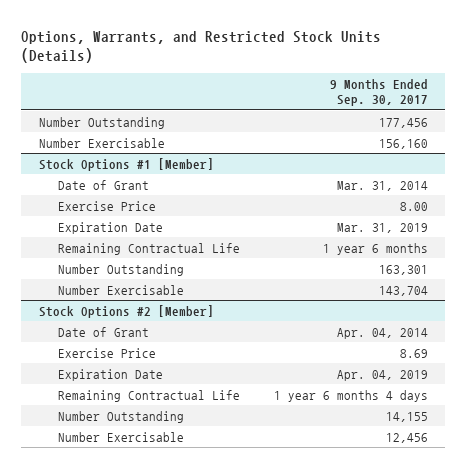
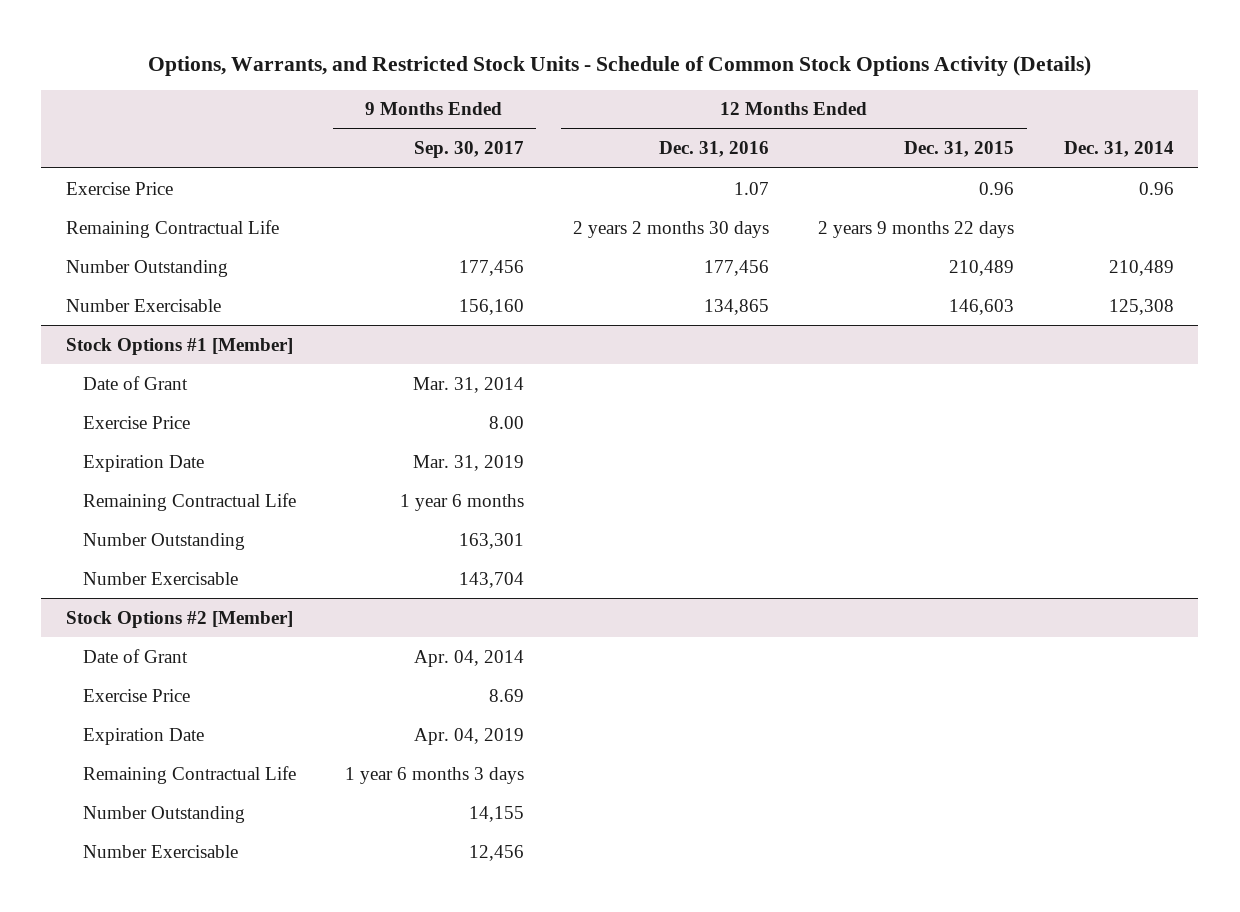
- Options, Warrants, and Restricted Stock Units (Details)
+ Options, Warrants, and Restricted Stock Units - Schedule of Common Stock Options Activity (Details)
- | 9 Months Ended Sep. 30, 2017
+ | 9 Months Ended Sep. 30, 2017 | 12 Months Ended Dec. 31, 2016 | 12 Months Ended Dec. 31, 2015 | Dec. 31, 2014
+ Exercise Price | | 1.07 | 0.96 | 0.96
+ Remaining Contractual Life | | 2 years 2 months 30 days | 2 years 9 months 22 days |
@ Stock Options #2 [Member]
- Remaining Contractual Life | 1 year 6 months 4 days
+ Remaining Contractual Life | 1 year 6 months 3 days | | |

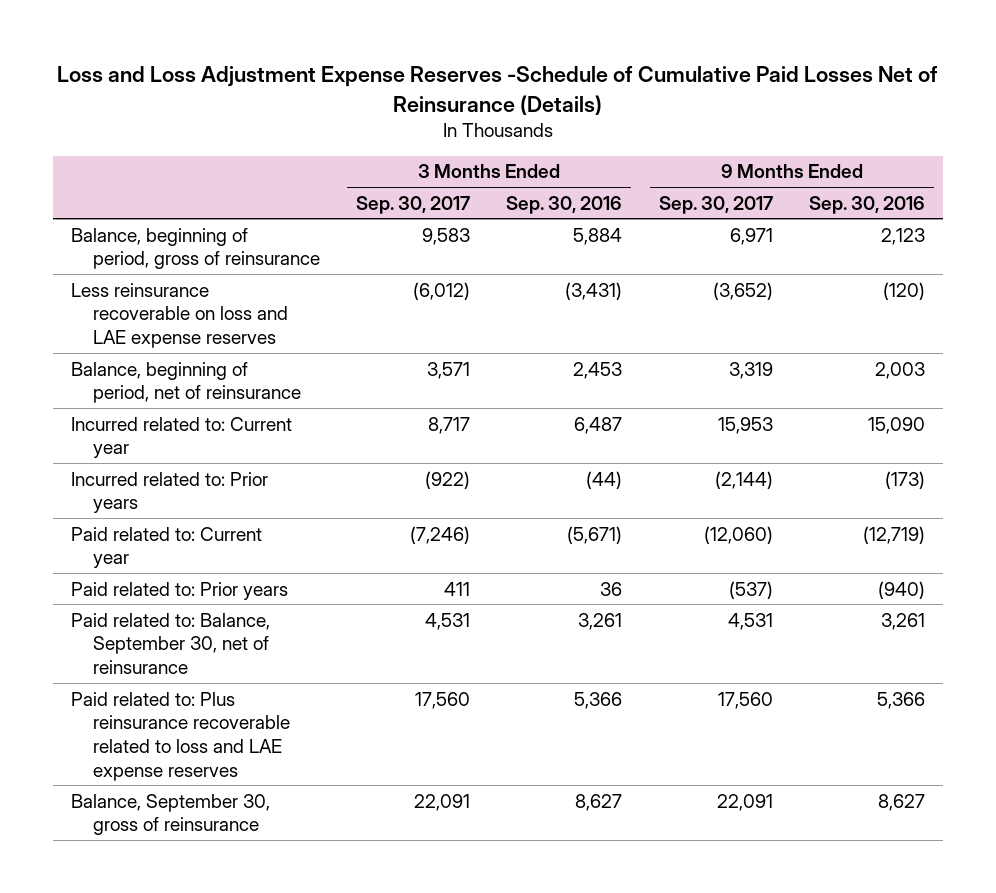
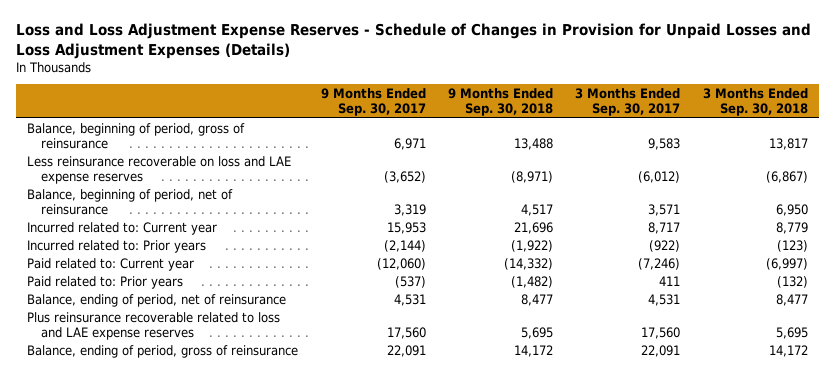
- Loss and Loss Adjustment Expense Reserves -Schedule of Cumulative Paid Losses Net of Reinsurance (Details)
+ Loss and Loss Adjustment Expense Reserves - Schedule of Changes in Provision for Unpaid Losses and Loss Adjustment Expenses (Details)
- | 3 Months Ended Sep. 30, 2017 | 3 Months Ended Sep. 30, 2016 | 9 Months Ended Sep. 30, 2017 | 9 Months Ended Sep. 30, 2016
+ | 9 Months Ended Sep. 30, 2017 | 9 Months Ended Sep. 30, 2018 | 3 Months Ended Sep. 30, 2017 | 3 Months Ended Sep. 30, 2018
- Paid related to: Balance, September 30, net of reinsurance | 4,531 | 3,261 | 4,531 | 3,261
- Paid related to: Plus reinsurance recoverable related to loss and LAE expense reserves | 17,560 | 5,366 | 17,560 | 5,366
- Balance, September 30, gross of reinsurance | 22,091 | 8,627 | 22,091 | 8,627
+ Balance, ending of period, net of reinsurance | 4,531 | 8,477 | 4,531 | 8,477
+ Plus reinsurance recoverable related to loss and LAE expense reserves | 17,560 | 5,695 | 17,560 | 5,695
+ Balance, ending of period, gross of reinsurance | 22,091 | 14,172 | 22,091 | 14,172

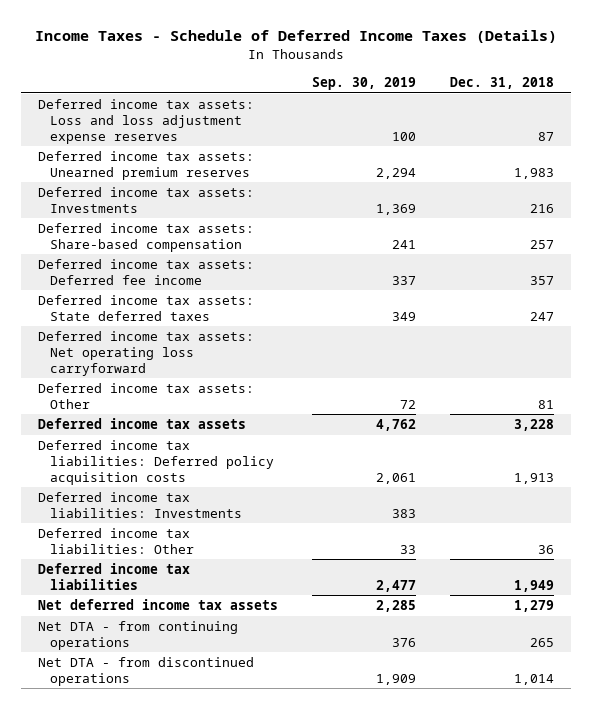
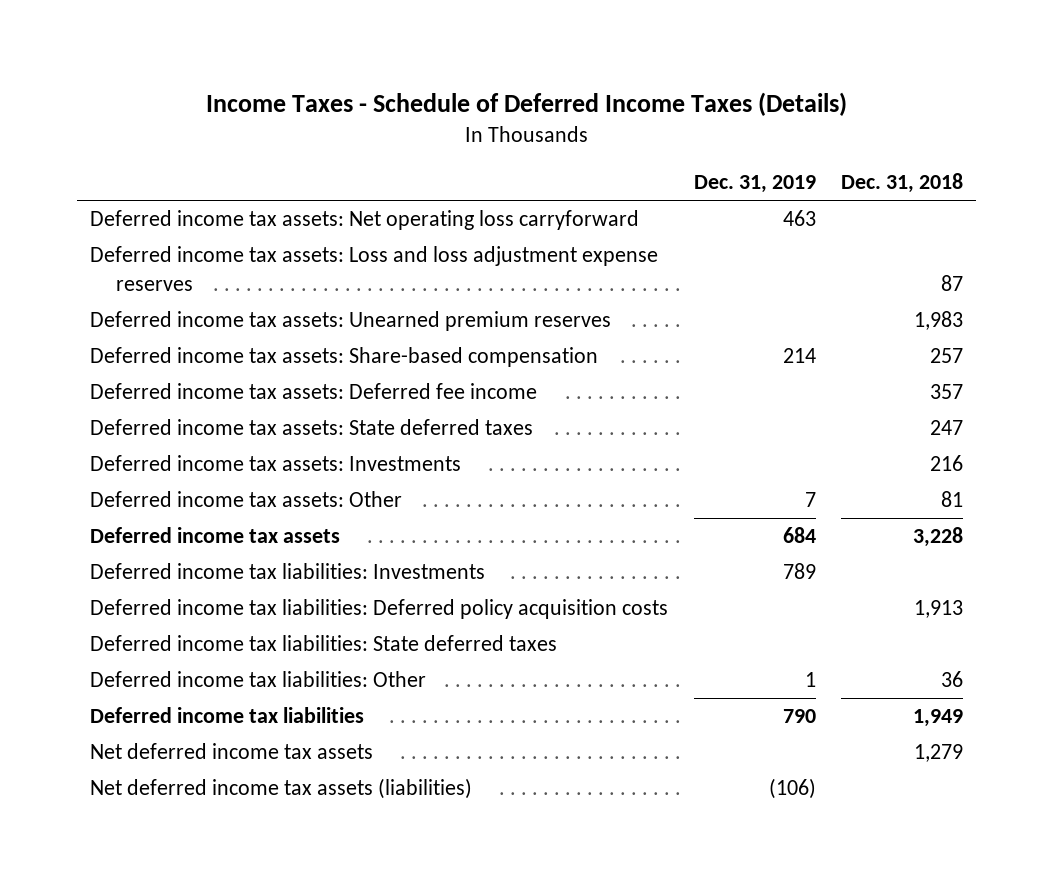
- | Sep. 30, 2019 | Dec. 31, 2018
+ | Dec. 31, 2019 | Dec. 31, 2018
moved up: Deferred income tax assets: Net operating loss carryforward | 463 |
moved down: Deferred income tax assets: Investments | | 216
moved down: Deferred income tax liabilities: Deferred policy acquisition costs | | 1,913
+ Deferred income tax liabilities: State deferred taxes
- Net DTA - from continuing operations | 376 | 265
- Net DTA - from discontinued operations | 1,909 | 1,014
+ Net deferred income tax assets (liabilities) | (106) |

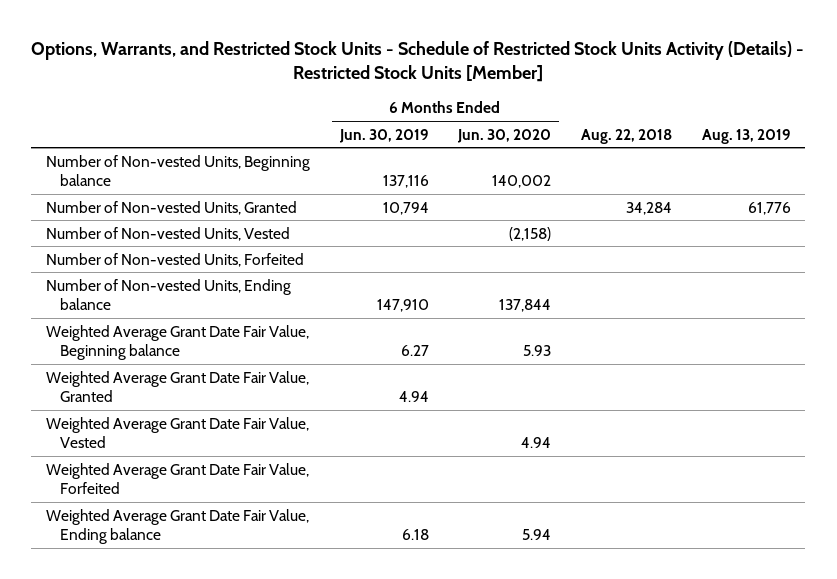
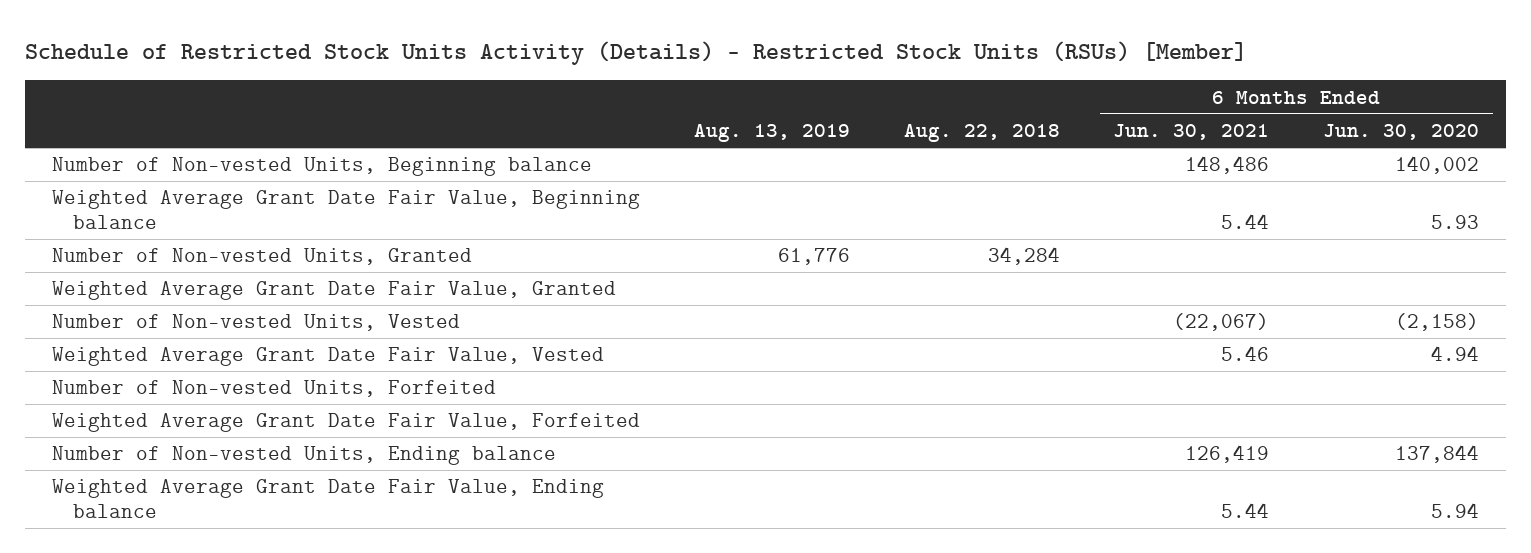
- Options, Warrants, and Restricted Stock Units - Schedule of Restricted Stock Units Activity (Details) - Restricted Stock Units [Member]
+ Schedule of Restricted Stock Units Activity (Details) - Restricted Stock Units (RSUs) [Member]
- | 6 Months Ended Jun. 30, 2019 | 6 Months Ended Jun. 30, 2020 | Aug. 22, 2018 | Aug. 13, 2019
+ | Aug. 13, 2019 | Aug. 22, 2018 | 6 Months Ended Jun. 30, 2021 | 6 Months Ended Jun. 30, 2020
moved down: Number of Non-vested Units, Granted | 61,776 | 34,284 | |
moved down: Number of Non-vested Units, Vested | | | (22,067) | (2,158)
moved down: Number of Non-vested Units, Forfeited
moved down: Number of Non-vested Units, Ending balance | | | 126,419 | 137,844

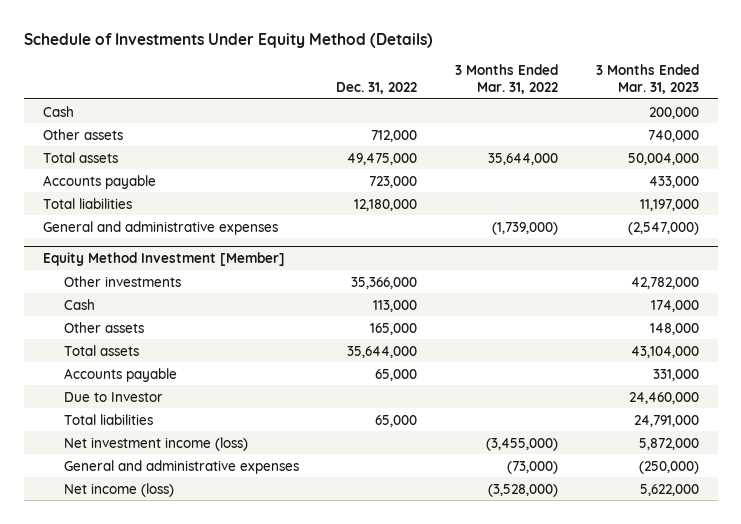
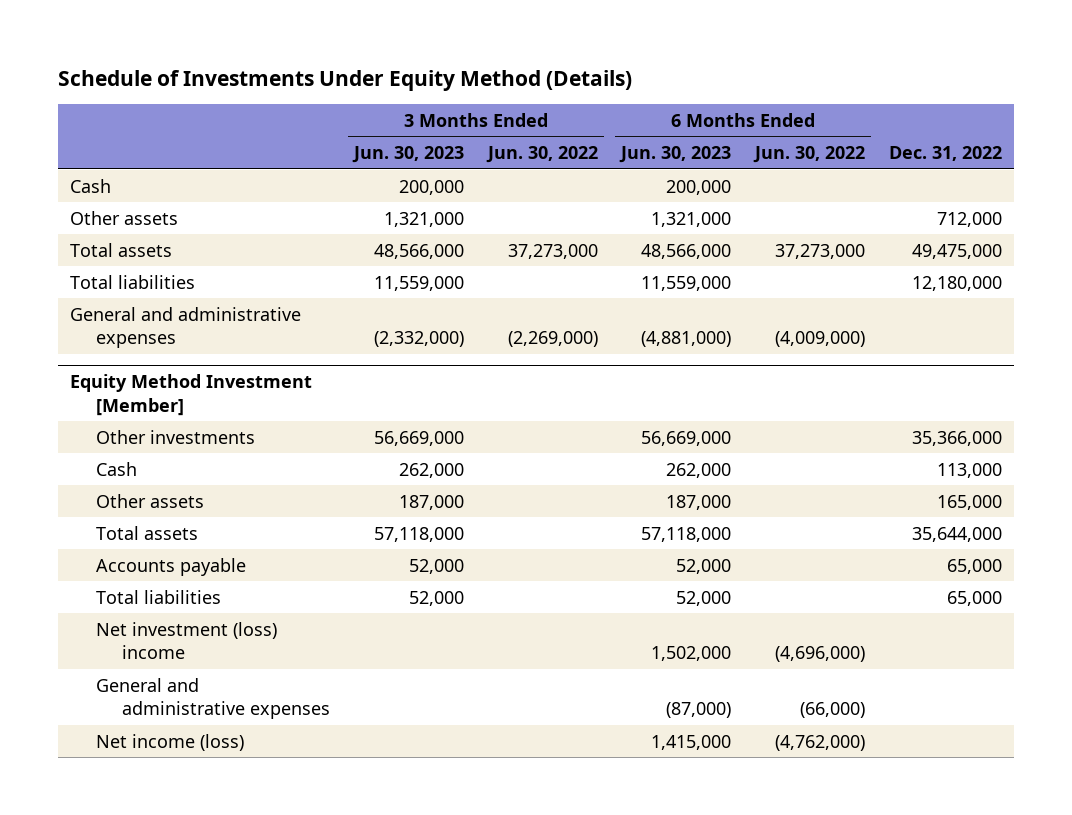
- | Dec. 31, 2022 | 3 Months Ended Mar. 31, 2022 | 3 Months Ended Mar. 31, 2023
+ | 3 Months Ended Jun. 30, 2023 | 3 Months Ended Jun. 30, 2022 | 6 Months Ended Jun. 30, 2023 | 6 Months Ended Jun. 30, 2022 | Dec. 31, 2022
- Accounts payable | 723,000 | | 433,000
@ Equity Method Investment [Member]
- Due to Investor | | | 24,460,000
- Net investment income (loss) | | (3,455,000) | 5,872,000
+ Net investment (loss) income | | | 1,502,000 | (4,696,000) |

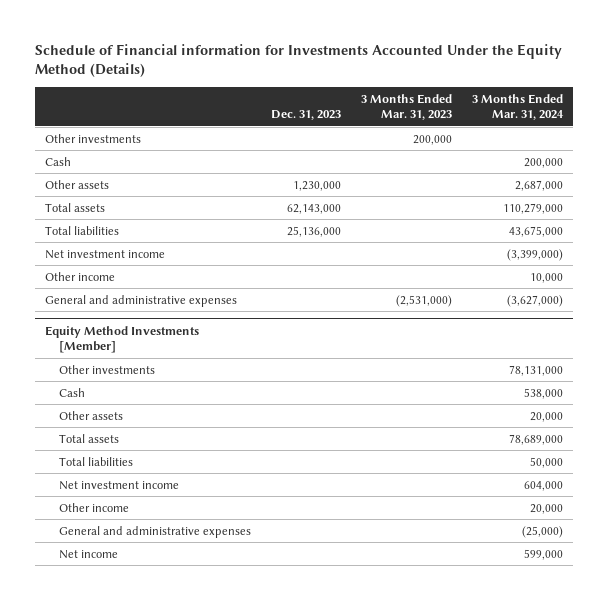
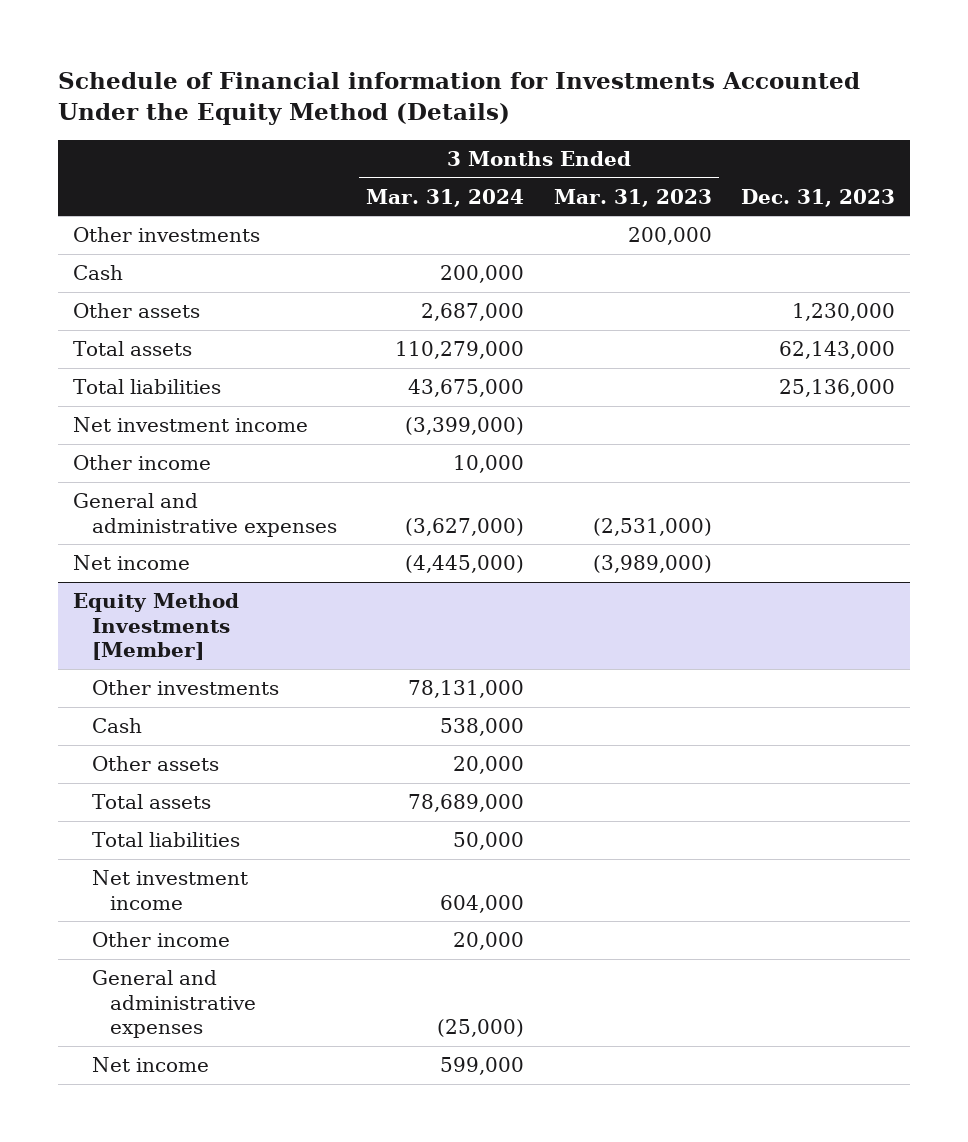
- | Dec. 31, 2023 | 3 Months Ended Mar. 31, 2023 | 3 Months Ended Mar. 31, 2024
+ | 3 Months Ended Mar. 31, 2024 | 3 Months Ended Mar. 31, 2023 | Dec. 31, 2023
+ Net income | (4,445,000) | (3,989,000) |

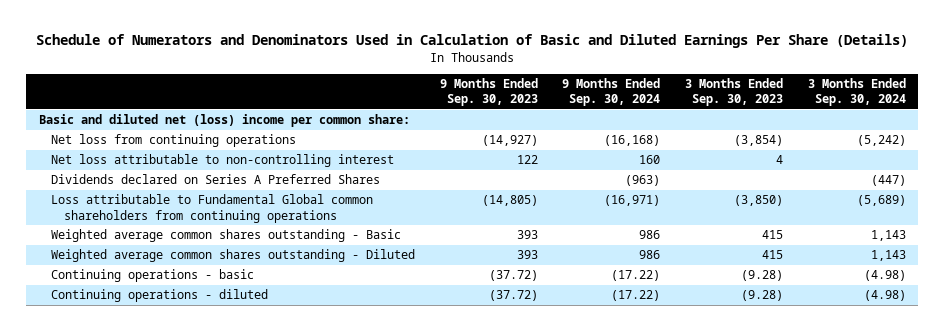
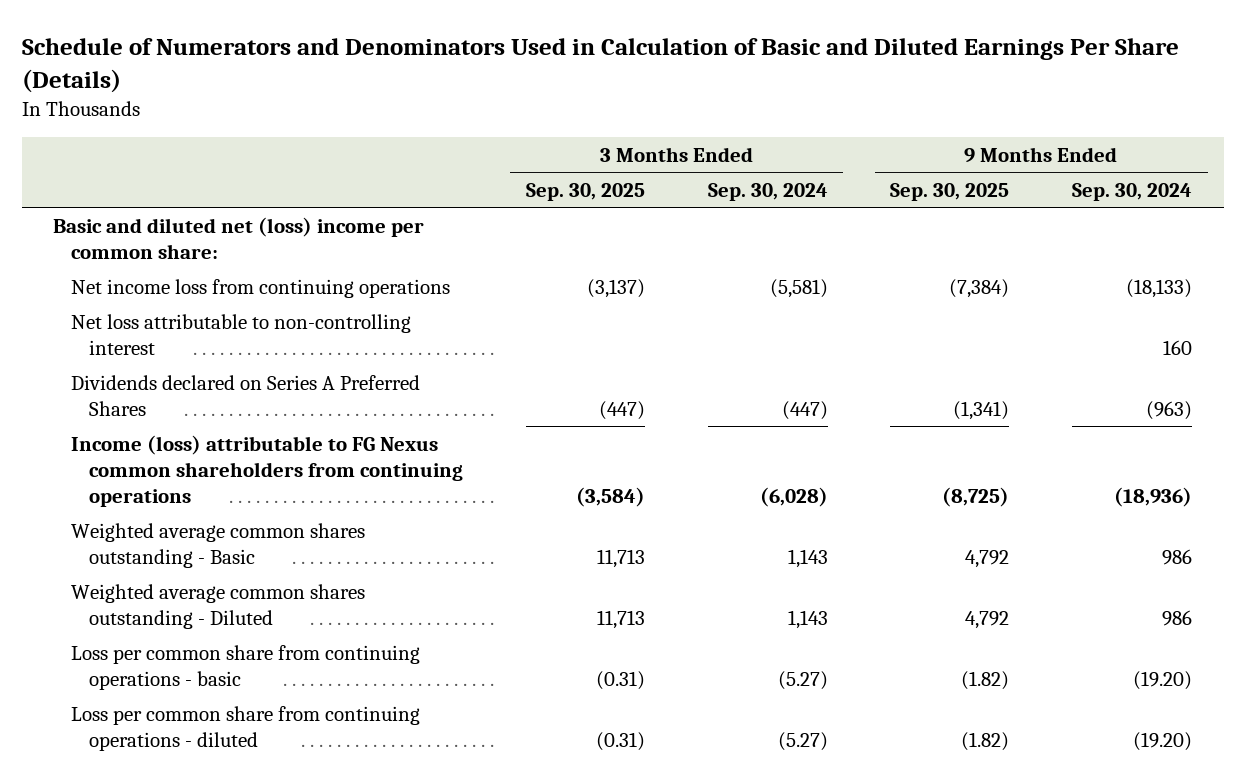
- | 9 Months Ended Sep. 30, 2023 | 9 Months Ended Sep. 30, 2024 | 3 Months Ended Sep. 30, 2023 | 3 Months Ended Sep. 30, 2024
+ | 3 Months Ended Sep. 30, 2025 | 3 Months Ended Sep. 30, 2024 | 9 Months Ended Sep. 30, 2025 | 9 Months Ended Sep. 30, 2024
- Net loss from continuing operations | (14,927) | (16,168) | (3,854) | (5,242)
+ Net income loss from continuing operations | (3,137) | (5,581) | (7,384) | (18,133)
- Loss attributable to Fundamental Global common shareholders from continuing operations | (14,805) | (16,971) | (3,850) | (5,689)
+ Income (loss) attributable to FG Nexus common shareholders from continuing operations | (3,584) | (6,028) | (8,725) | (18,936)
- Continuing operations - basic | (37.72) | (17.22) | (9.28) | (4.98)
- Continuing operations - diluted | (37.72) | (17.22) | (9.28) | (4.98)
+ Loss per common share from continuing operations - basic | (0.31) | (5.27) | (1.82) | (19.20)
+ Loss per common share from continuing operations - diluted | (0.31) | (5.27) | (1.82) | (19.20)

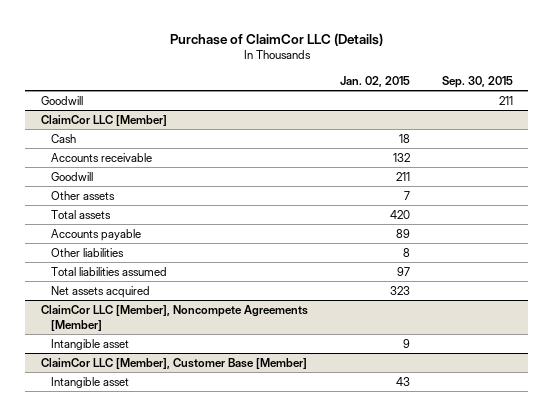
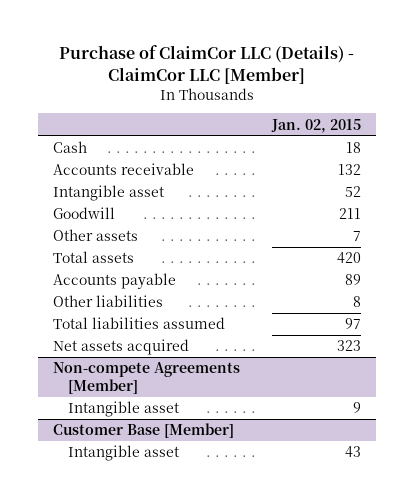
- Purchase of ClaimCor LLC (Details)
+ Purchase of ClaimCor LLC (Details) - ClaimCor LLC [Member]
- | Jan. 02, 2015 | Sep. 30, 2015
+ | Jan. 02, 2015
- Goodwill | | 211
- ClaimCor LLC [Member]
+ Intangible asset | 52
- ClaimCor LLC [Member], Noncompete Agreements [Member]
+ Non-compete Agreements [Member]
- ClaimCor LLC [Member], Customer Base [Member]
+ Customer Base [Member]

